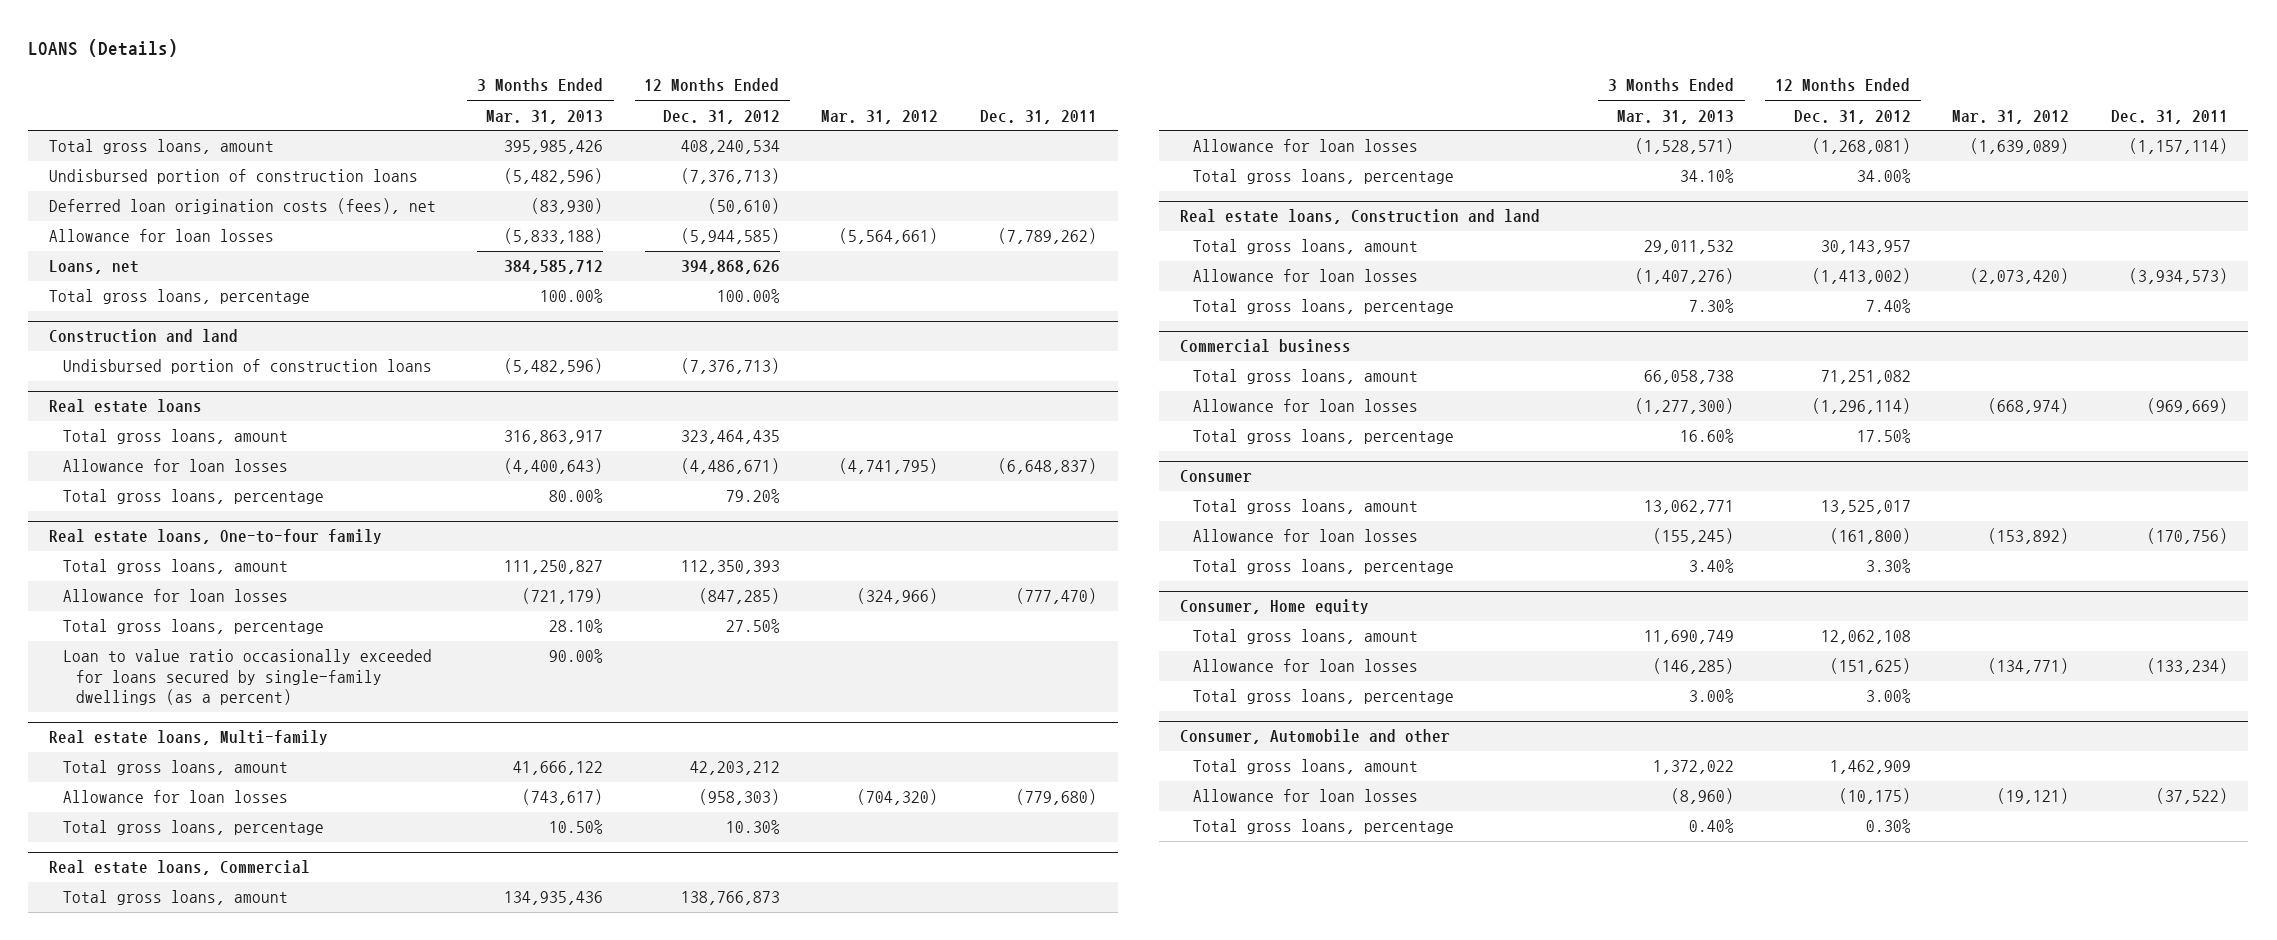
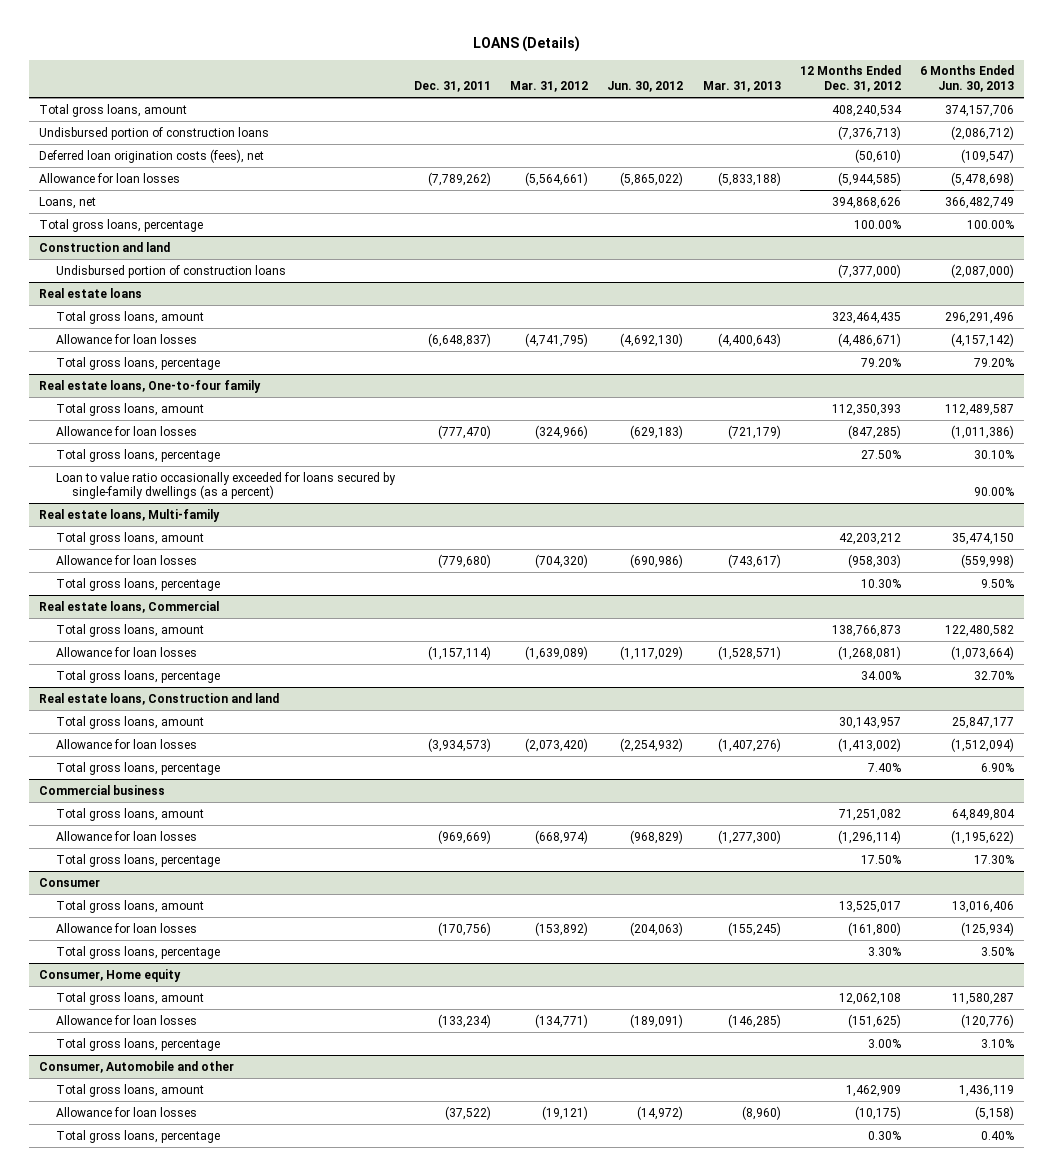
- | 3 Months Ended Mar. 31, 2013 | 12 Months Ended Dec. 31, 2012 | Mar. 31, 2012 | Dec. 31, 2011
+ | Dec. 31, 2011 | Mar. 31, 2012 | Jun. 30, 2012 | Mar. 31, 2013 | 12 Months Ended Dec. 31, 2012 | 6 Months Ended Jun. 30, 2013
@ Construction and land
- Undisbursed portion of construction loans | (5,482,596) | (7,376,713) | |
+ Undisbursed portion of construction loans | | | | | (7,377,000) | (2,087,000)

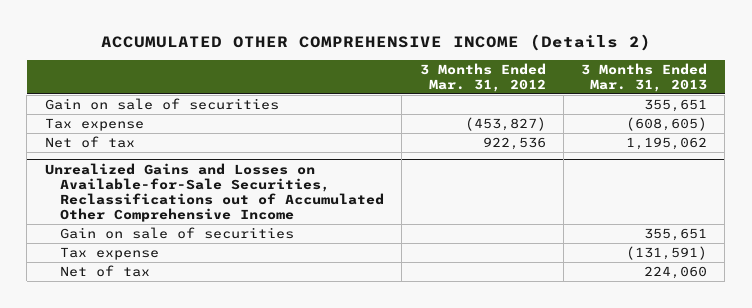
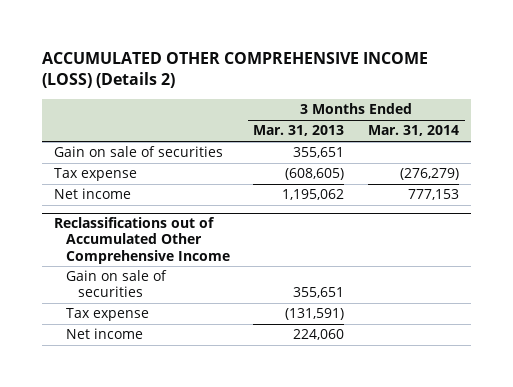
- ACCUMULATED OTHER COMPREHENSIVE INCOME (Details 2)
+ ACCUMULATED OTHER COMPREHENSIVE INCOME (LOSS) (Details 2)
- | 3 Months Ended Mar. 31, 2012 | 3 Months Ended Mar. 31, 2013
+ | 3 Months Ended Mar. 31, 2013 | 3 Months Ended Mar. 31, 2014
- Net of tax | 922,536 | 1,195,062
- Unrealized Gains and Losses on Available-for-Sale Securities, Reclassifications out of Accumulated Other Comprehensive Income
+ Net income | 1,195,062 | 777,153
+ Reclassifications out of Accumulated Other Comprehensive Income
- Net of tax | | 224,060
+ Net income | 224,060 |

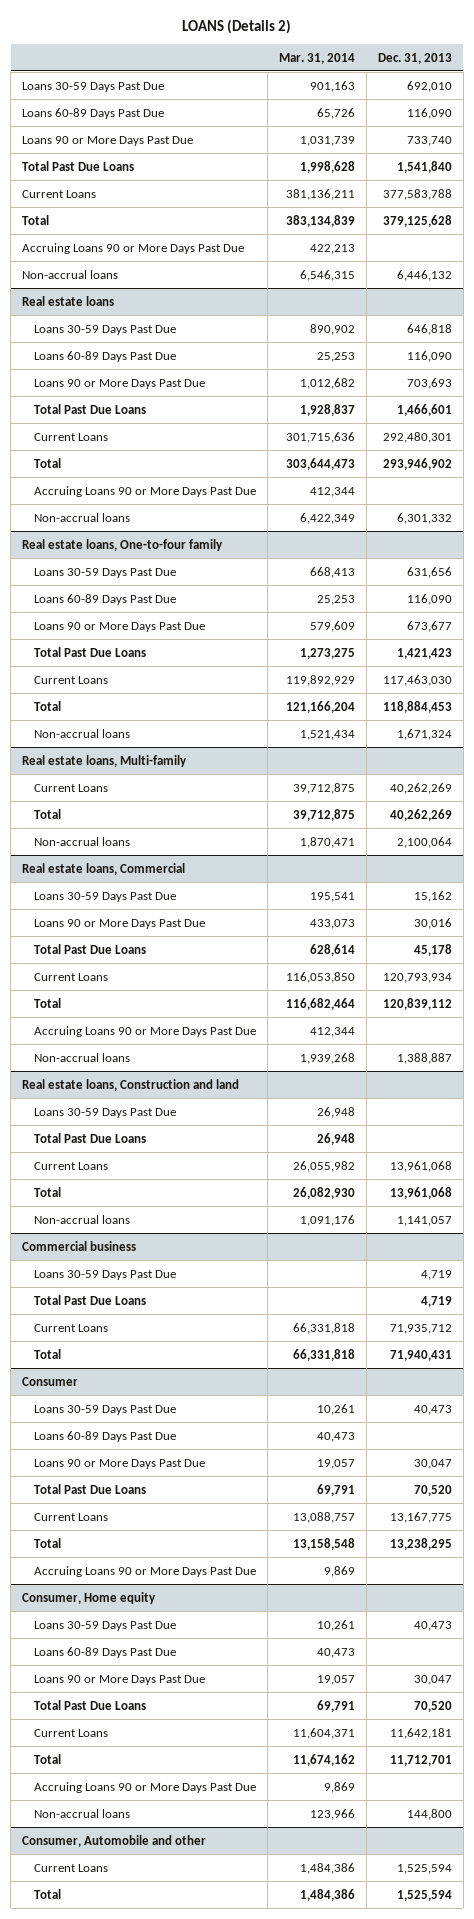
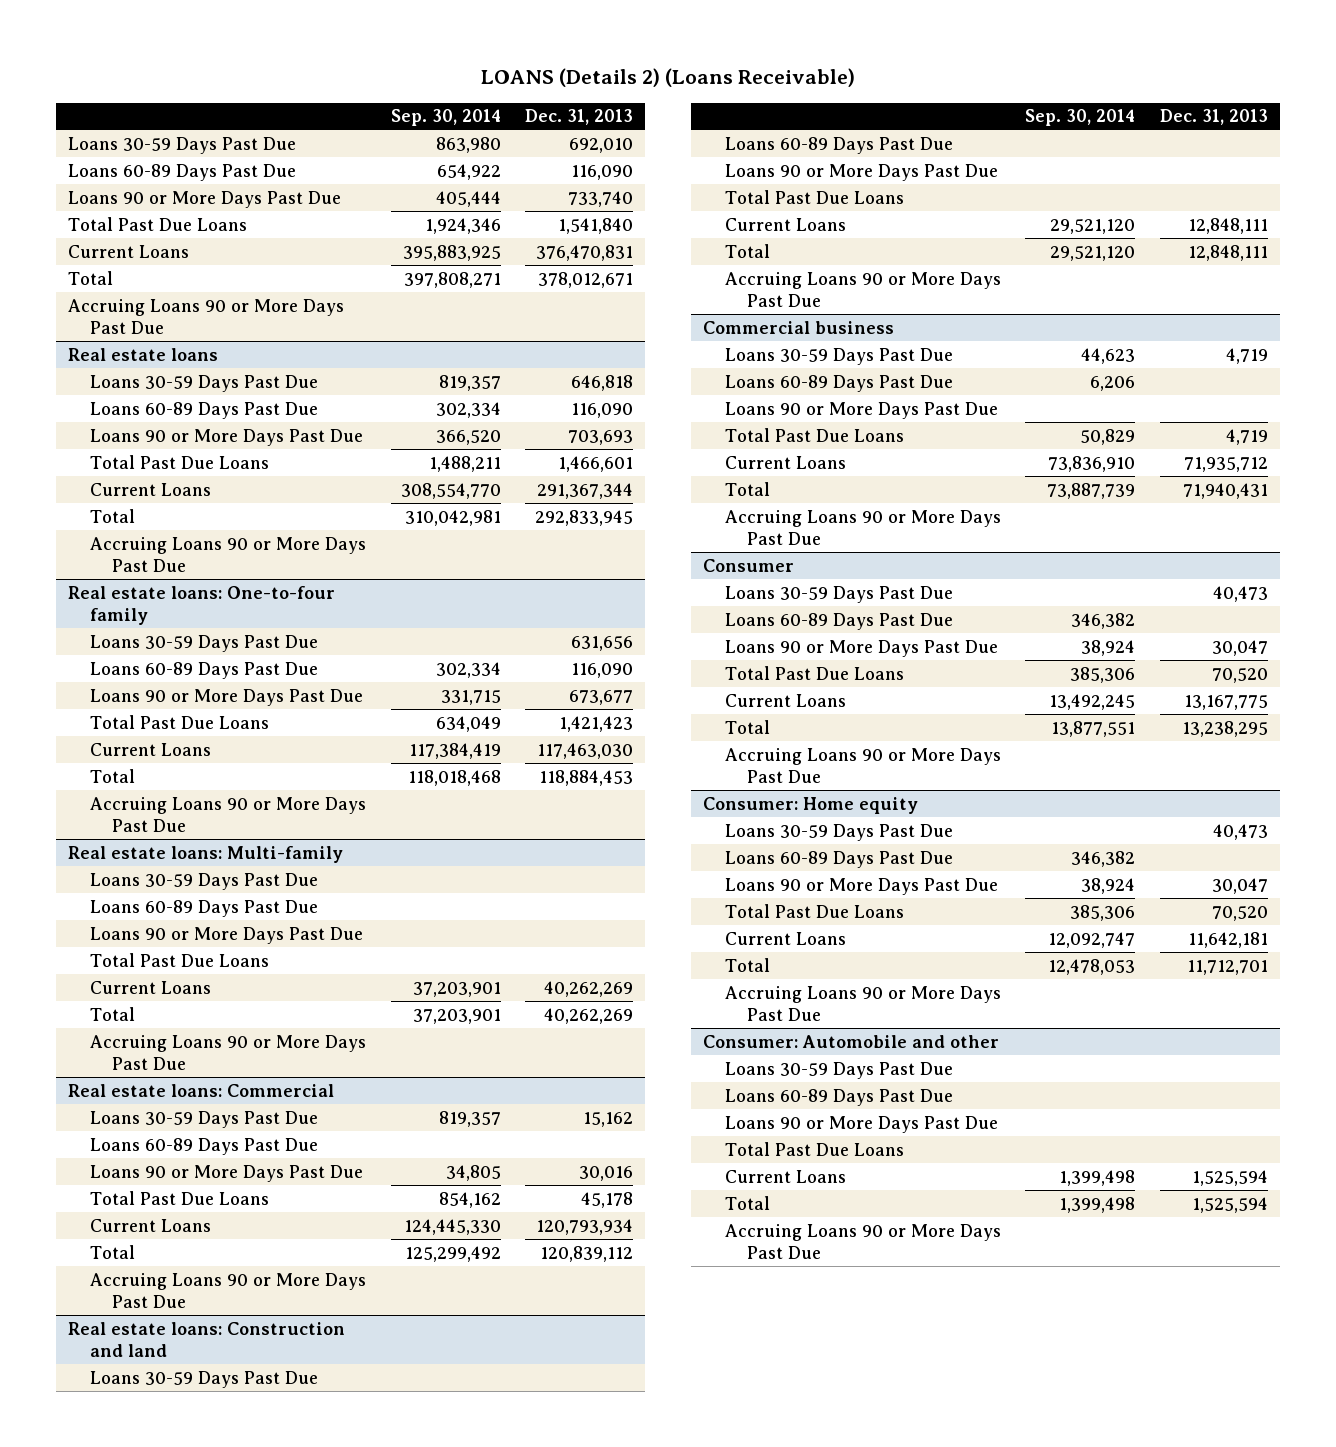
- LOANS (Details 2)
+ LOANS (Details 2) (Loans Receivable)
- | Mar. 31, 2014 | Dec. 31, 2013
+ | Sep. 30, 2014 | Dec. 31, 2013
- Current Loans | 381,136,211 | 377,583,788
- Total | 383,134,839 | 379,125,628
+ Current Loans | 395,883,925 | 376,470,831
+ Total | 397,808,271 | 378,012,671
- Non-accrual loans | 6,546,315 | 6,446,132
@ Real estate loans
- Current Loans | 301,715,636 | 292,480,301
- Total | 303,644,473 | 293,946,902
+ Current Loans | 308,554,770 | 291,367,344
+ Total | 310,042,981 | 292,833,945
- Non-accrual loans | 6,422,349 | 6,301,332
- Real estate loans, One-to-four family
+ Real estate loans: One-to-four family
- Non-accrual loans | 1,521,434 | 1,671,324
- Real estate loans, Multi-family
+ Accruing Loans 90 or More Days Past Due
+ Real estate loans: Multi-family
+ Loans 30-59 Days Past Due
+ Loans 60-89 Days Past Due
+ Loans 90 or More Days Past Due
+ Total Past Due Loans
- Non-accrual loans | 1,870,471 | 2,100,064
- Real estate loans, Commercial
+ Accruing Loans 90 or More Days Past Due
+ Real estate loans: Commercial
+ Loans 60-89 Days Past Due
- Non-accrual loans | 1,939,268 | 1,388,887
- Real estate loans, Construction and land
+ Real estate loans: Construction and land
+ Loans 60-89 Days Past Due
+ Loans 90 or More Days Past Due
- Current Loans | 26,055,982 | 13,961,068
- Total | 26,082,930 | 13,961,068
- Non-accrual loans | 1,091,176 | 1,141,057
+ Current Loans | 29,521,120 | 12,848,111
+ Total | 29,521,120 | 12,848,111
+ Accruing Loans 90 or More Days Past Due
@ Commercial business
+ Loans 60-89 Days Past Due | 6,206 |
+ Loans 90 or More Days Past Due
+ Accruing Loans 90 or More Days Past Due
- Consumer, Home equity
+ Consumer: Home equity
- Non-accrual loans | 123,966 | 144,800
- Consumer, Automobile and other
+ Consumer: Automobile and other
+ Loans 30-59 Days Past Due
+ Loans 60-89 Days Past Due
+ Loans 90 or More Days Past Due
+ Total Past Due Loans
+ Accruing Loans 90 or More Days Past Due

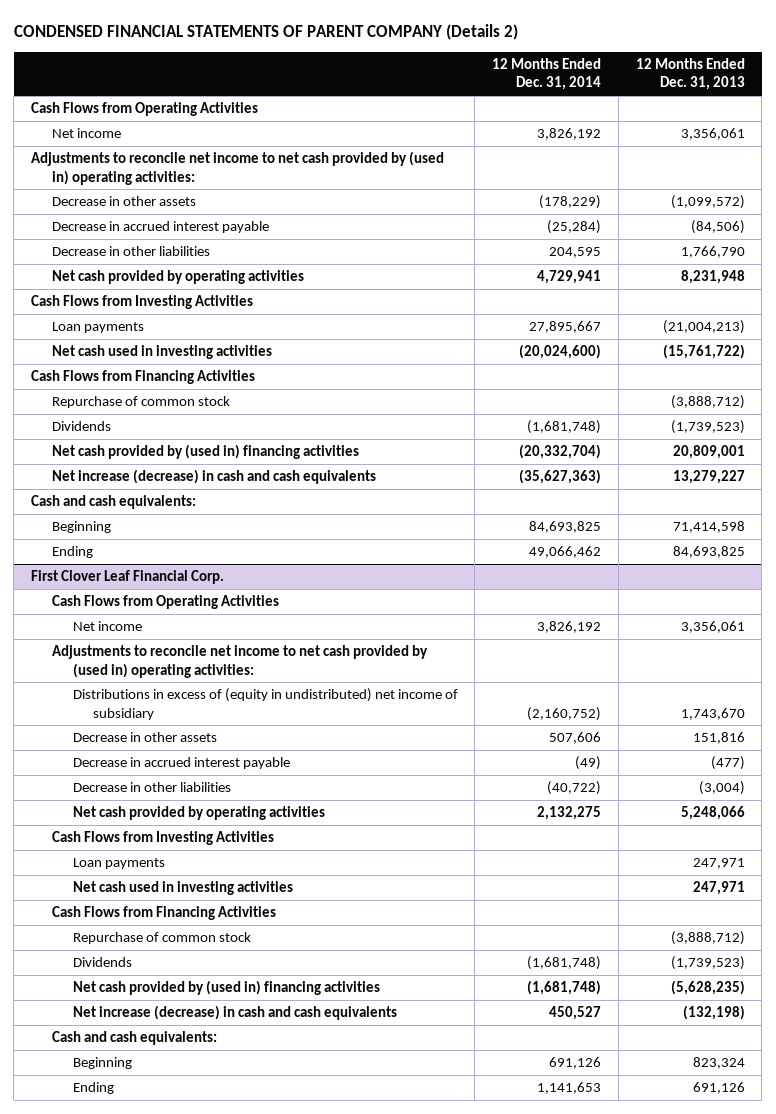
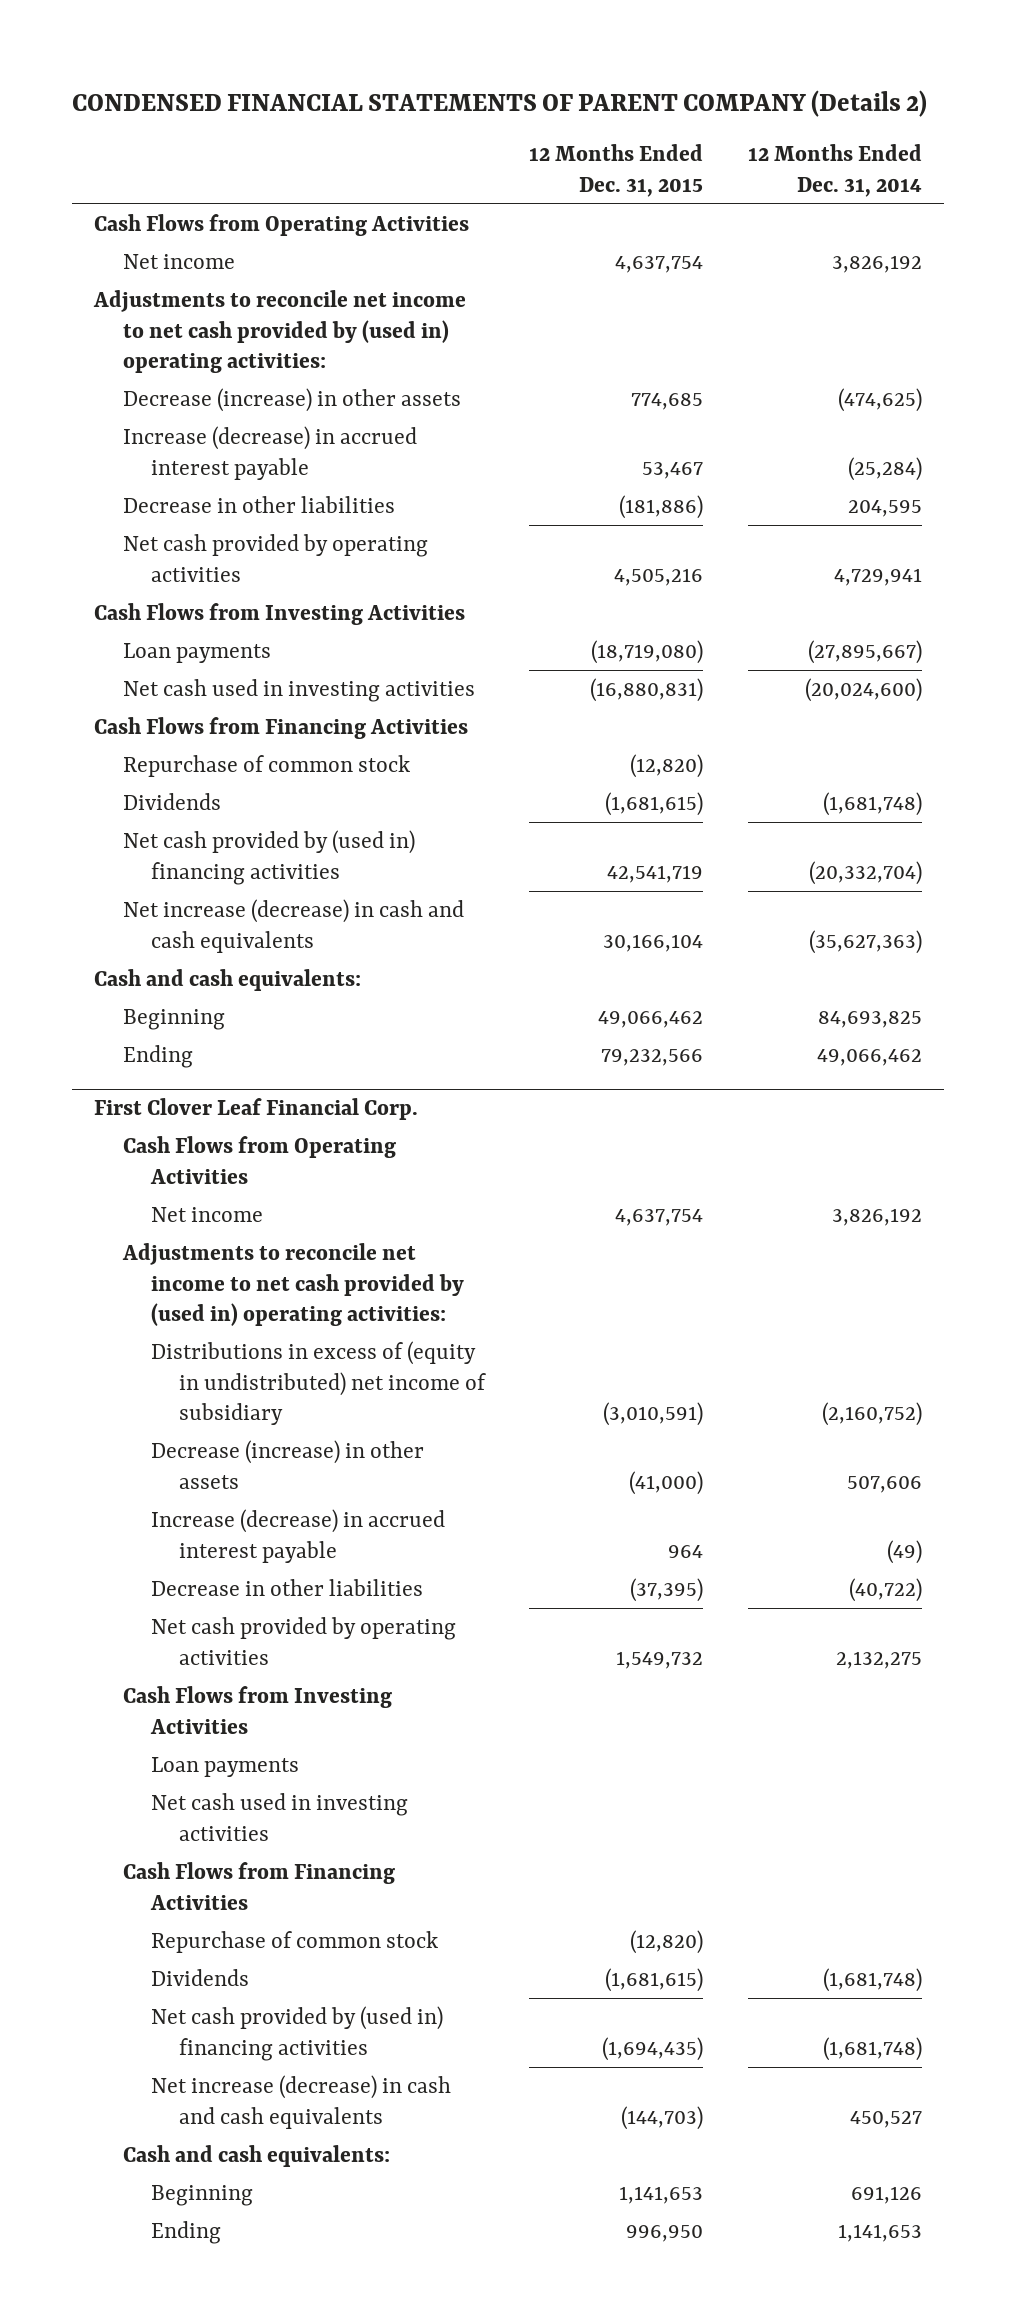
- | 12 Months Ended Dec. 31, 2014 | 12 Months Ended Dec. 31, 2013
+ | 12 Months Ended Dec. 31, 2015 | 12 Months Ended Dec. 31, 2014
- Decrease in other assets | (178,229) | (1,099,572)
- Decrease in accrued interest payable | (25,284) | (84,506)
+ Decrease (increase) in other assets | 774,685 | (474,625)
+ Increase (decrease) in accrued interest payable | 53,467 | (25,284)
- Loan payments | 27,895,667 | (21,004,213)
+ Loan payments | (18,719,080) | (27,895,667)
@ First Clover Leaf Financial Corp.
- Decrease in other assets | 507,606 | 151,816
- Decrease in accrued interest payable | (49) | (477)
+ Decrease (increase) in other assets | (41,000) | 507,606
+ Increase (decrease) in accrued interest payable | 964 | (49)

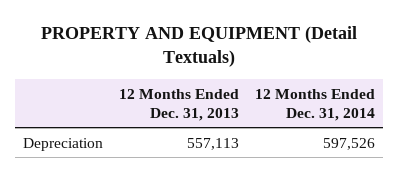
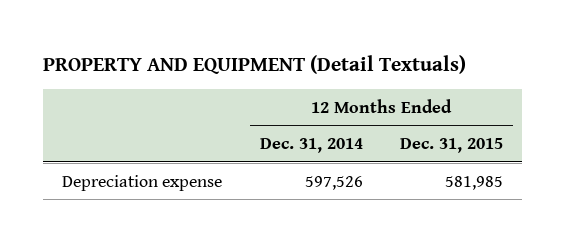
- | 12 Months Ended Dec. 31, 2013 | 12 Months Ended Dec. 31, 2014
+ | 12 Months Ended Dec. 31, 2014 | 12 Months Ended Dec. 31, 2015
- Depreciation | 557,113 | 597,526
+ Depreciation expense | 597,526 | 581,985

